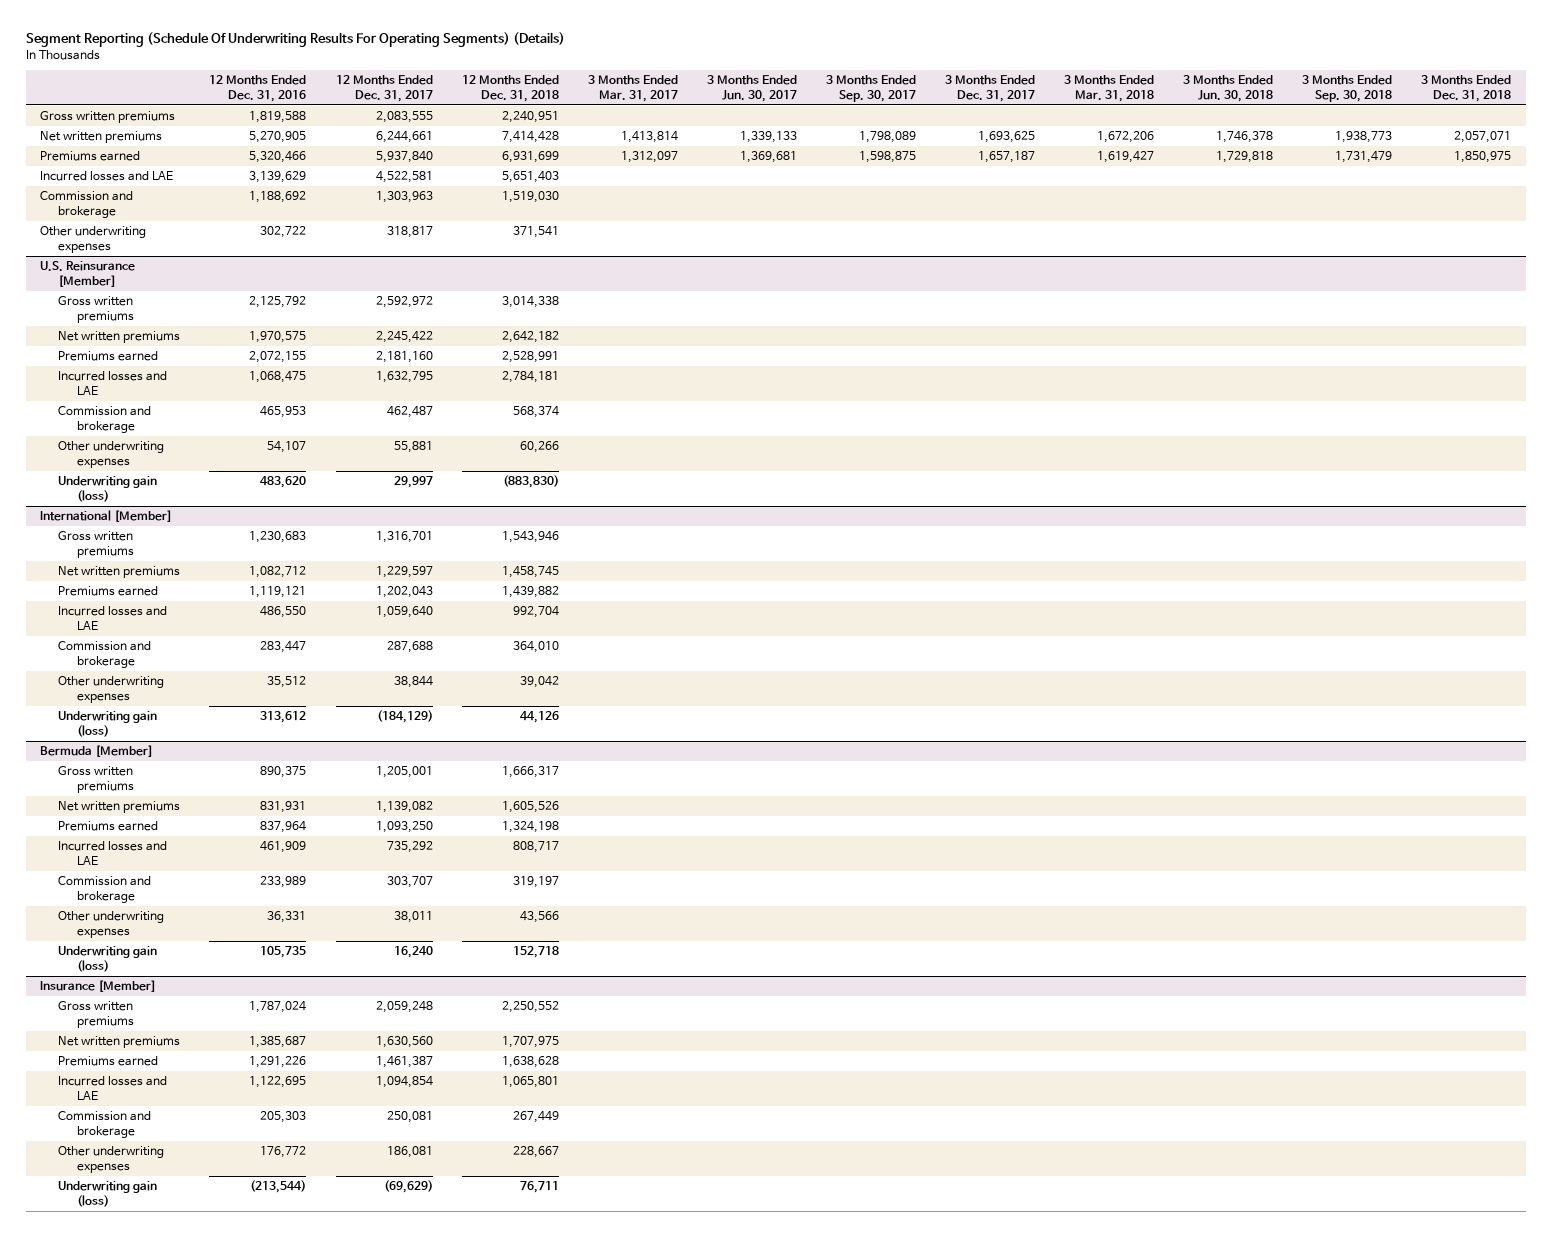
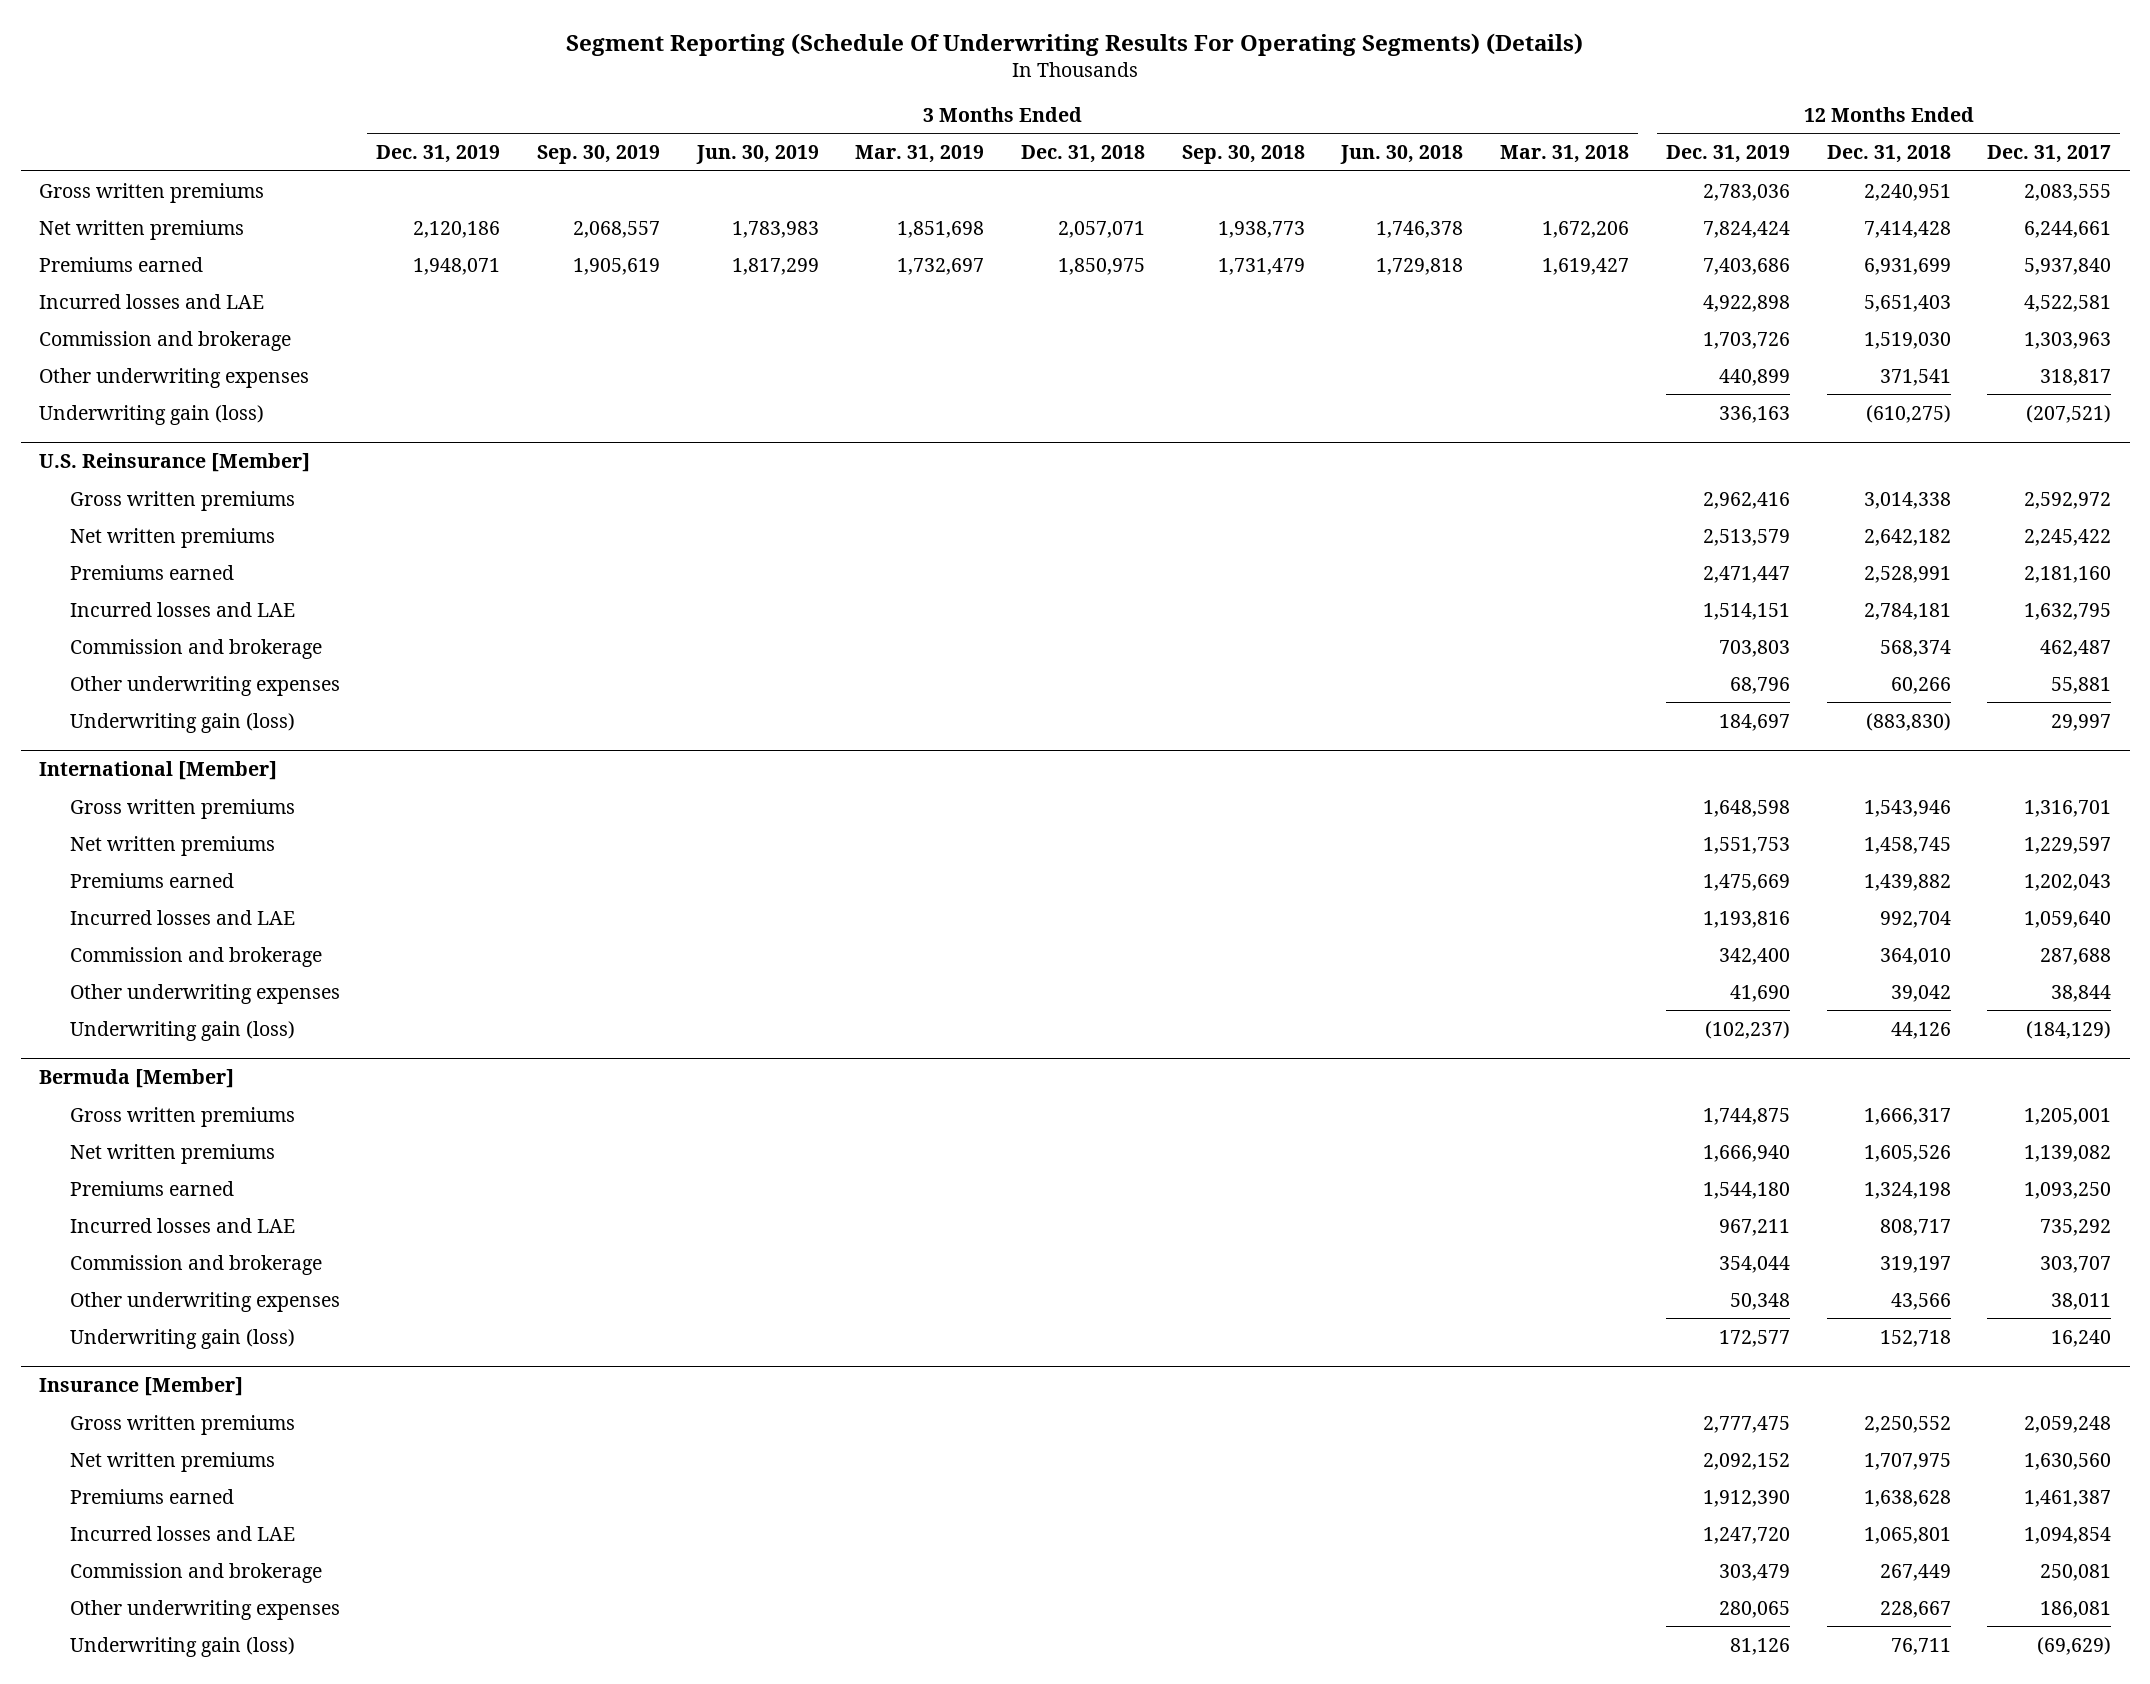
- | 12 Months Ended Dec. 31, 2016 | 12 Months Ended Dec. 31, 2017 | 12 Months Ended Dec. 31, 2018 | 3 Months Ended Mar. 31, 2017 | 3 Months Ended Jun. 30, 2017 | 3 Months Ended Sep. 30, 2017 | 3 Months Ended Dec. 31, 2017 | 3 Months Ended Mar. 31, 2018 | 3 Months Ended Jun. 30, 2018 | 3 Months Ended Sep. 30, 2018 | 3 Months Ended Dec. 31, 2018
+ | 3 Months Ended Dec. 31, 2019 | 3 Months Ended Sep. 30, 2019 | 3 Months Ended Jun. 30, 2019 | 3 Months Ended Mar. 31, 2019 | 3 Months Ended Dec. 31, 2018 | 3 Months Ended Sep. 30, 2018 | 3 Months Ended Jun. 30, 2018 | 3 Months Ended Mar. 31, 2018 | 12 Months Ended Dec. 31, 2019 | 12 Months Ended Dec. 31, 2018 | 12 Months Ended Dec. 31, 2017
+ Underwriting gain (loss) | | | | | | | | | 336,163 | (610,275) | (207,521)

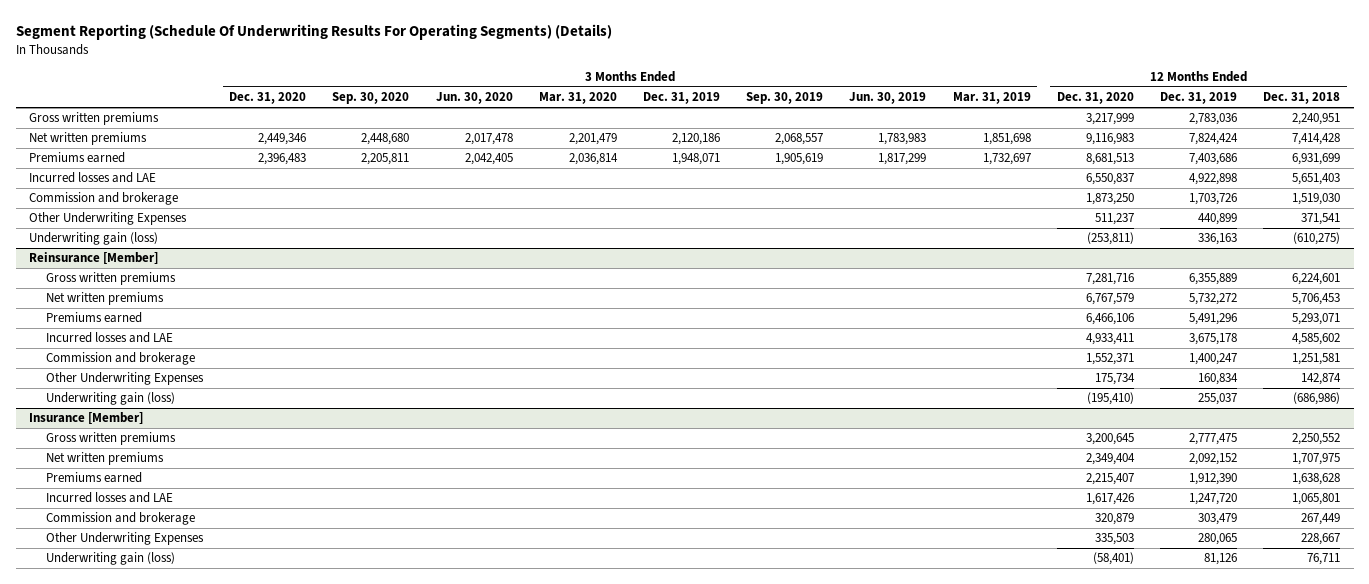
- | 3 Months Ended Dec. 31, 2019 | 3 Months Ended Sep. 30, 2019 | 3 Months Ended Jun. 30, 2019 | 3 Months Ended Mar. 31, 2019 | 3 Months Ended Dec. 31, 2018 | 3 Months Ended Sep. 30, 2018 | 3 Months Ended Jun. 30, 2018 | 3 Months Ended Mar. 31, 2018 | 12 Months Ended Dec. 31, 2019 | 12 Months Ended Dec. 31, 2018 | 12 Months Ended Dec. 31, 2017
+ | 3 Months Ended Dec. 31, 2020 | 3 Months Ended Sep. 30, 2020 | 3 Months Ended Jun. 30, 2020 | 3 Months Ended Mar. 31, 2020 | 3 Months Ended Dec. 31, 2019 | 3 Months Ended Sep. 30, 2019 | 3 Months Ended Jun. 30, 2019 | 3 Months Ended Mar. 31, 2019 | 12 Months Ended Dec. 31, 2020 | 12 Months Ended Dec. 31, 2019 | 12 Months Ended Dec. 31, 2018
- Other underwriting expenses | | | | | | | | | 440,899 | 371,541 | 318,817
+ Other Underwriting Expenses | | | | | | | | | 511,237 | 440,899 | 371,541
- U.S. Reinsurance [Member]
- Gross written premiums | | | | | | | | | 2,962,416 | 3,014,338 | 2,592,972
- Net written premiums | | | | | | | | | 2,513,579 | 2,642,182 | 2,245,422
- Premiums earned | | | | | | | | | 2,471,447 | 2,528,991 | 2,181,160
- Incurred losses and LAE | | | | | | | | | 1,514,151 | 2,784,181 | 1,632,795
- Commission and brokerage | | | | | | | | | 703,803 | 568,374 | 462,487
- Other underwriting expenses | | | | | | | | | 68,796 | 60,266 | 55,881
- Underwriting gain (loss) | | | | | | | | | 184,697 | (883,830) | 29,997
- International [Member]
- Gross written premiums | | | | | | | | | 1,648,598 | 1,543,946 | 1,316,701
- Net written premiums | | | | | | | | | 1,551,753 | 1,458,745 | 1,229,597
- Premiums earned | | | | | | | | | 1,475,669 | 1,439,882 | 1,202,043
- Incurred losses and LAE | | | | | | | | | 1,193,816 | 992,704 | 1,059,640
- Commission and brokerage | | | | | | | | | 342,400 | 364,010 | 287,688
- Other underwriting expenses | | | | | | | | | 41,690 | 39,042 | 38,844
- Underwriting gain (loss) | | | | | | | | | (102,237) | 44,126 | (184,129)
- Bermuda [Member]
- Gross written premiums | | | | | | | | | 1,744,875 | 1,666,317 | 1,205,001
- Net written premiums | | | | | | | | | 1,666,940 | 1,605,526 | 1,139,082
- Premiums earned | | | | | | | | | 1,544,180 | 1,324,198 | 1,093,250
- Incurred losses and LAE | | | | | | | | | 967,211 | 808,717 | 735,292
- Commission and brokerage | | | | | | | | | 354,044 | 319,197 | 303,707
- Other underwriting expenses | | | | | | | | | 50,348 | 43,566 | 38,011
- Underwriting gain (loss) | | | | | | | | | 172,577 | 152,718 | 16,240
+ Reinsurance [Member]
+ Gross written premiums | | | | | | | | | 7,281,716 | 6,355,889 | 6,224,601
+ Net written premiums | | | | | | | | | 6,767,579 | 5,732,272 | 5,706,453
+ Premiums earned | | | | | | | | | 6,466,106 | 5,491,296 | 5,293,071
+ Incurred losses and LAE | | | | | | | | | 4,933,411 | 3,675,178 | 4,585,602
+ Commission and brokerage | | | | | | | | | 1,552,371 | 1,400,247 | 1,251,581
+ Other Underwriting Expenses | | | | | | | | | 175,734 | 160,834 | 142,874
+ Underwriting gain (loss) | | | | | | | | | (195,410) | 255,037 | (686,986)
@ Insurance [Member]
- Other underwriting expenses | | | | | | | | | 280,065 | 228,667 | 186,081
+ Other Underwriting Expenses | | | | | | | | | 335,503 | 280,065 | 228,667

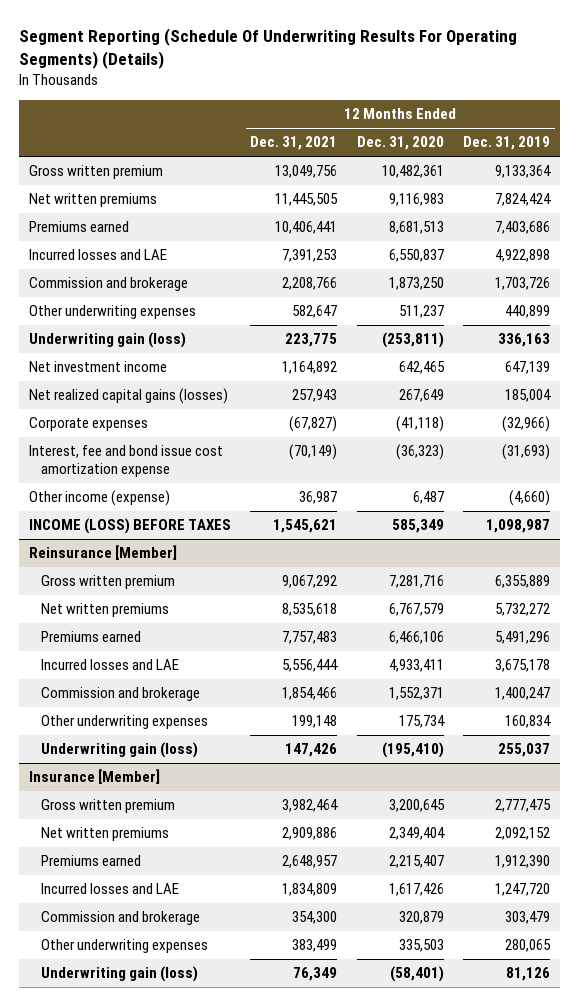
- | 3 Months Ended Dec. 31, 2020 | 3 Months Ended Sep. 30, 2020 | 3 Months Ended Jun. 30, 2020 | 3 Months Ended Mar. 31, 2020 | 3 Months Ended Dec. 31, 2019 | 3 Months Ended Sep. 30, 2019 | 3 Months Ended Jun. 30, 2019 | 3 Months Ended Mar. 31, 2019 | 12 Months Ended Dec. 31, 2020 | 12 Months Ended Dec. 31, 2019 | 12 Months Ended Dec. 31, 2018
+ | 12 Months Ended Dec. 31, 2021 | 12 Months Ended Dec. 31, 2020 | 12 Months Ended Dec. 31, 2019
- Gross written premiums | | | | | | | | | 3,217,999 | 2,783,036 | 2,240,951
+ Gross written premium | 13,049,756 | 10,482,361 | 9,133,364
- Other Underwriting Expenses | | | | | | | | | 511,237 | 440,899 | 371,541
+ Other underwriting expenses | 582,647 | 511,237 | 440,899
+ Net investment income | 1,164,892 | 642,465 | 647,139
+ Net realized capital gains (losses) | 257,943 | 267,649 | 185,004
+ Corporate expenses | (67,827) | (41,118) | (32,966)
+ Interest, fee and bond issue cost amortization expense | (70,149) | (36,323) | (31,693)
+ Other income (expense) | 36,987 | 6,487 | (4,660)
+ INCOME (LOSS) BEFORE TAXES | 1,545,621 | 585,349 | 1,098,987
@ Reinsurance [Member]
- Gross written premiums | | | | | | | | | 7,281,716 | 6,355,889 | 6,224,601
+ Gross written premium | 9,067,292 | 7,281,716 | 6,355,889
- Other Underwriting Expenses | | | | | | | | | 175,734 | 160,834 | 142,874
+ Other underwriting expenses | 199,148 | 175,734 | 160,834
@ Insurance [Member]
- Gross written premiums | | | | | | | | | 3,200,645 | 2,777,475 | 2,250,552
+ Gross written premium | 3,982,464 | 3,200,645 | 2,777,475
- Other Underwriting Expenses | | | | | | | | | 335,503 | 280,065 | 228,667
+ Other underwriting expenses | 383,499 | 335,503 | 280,065

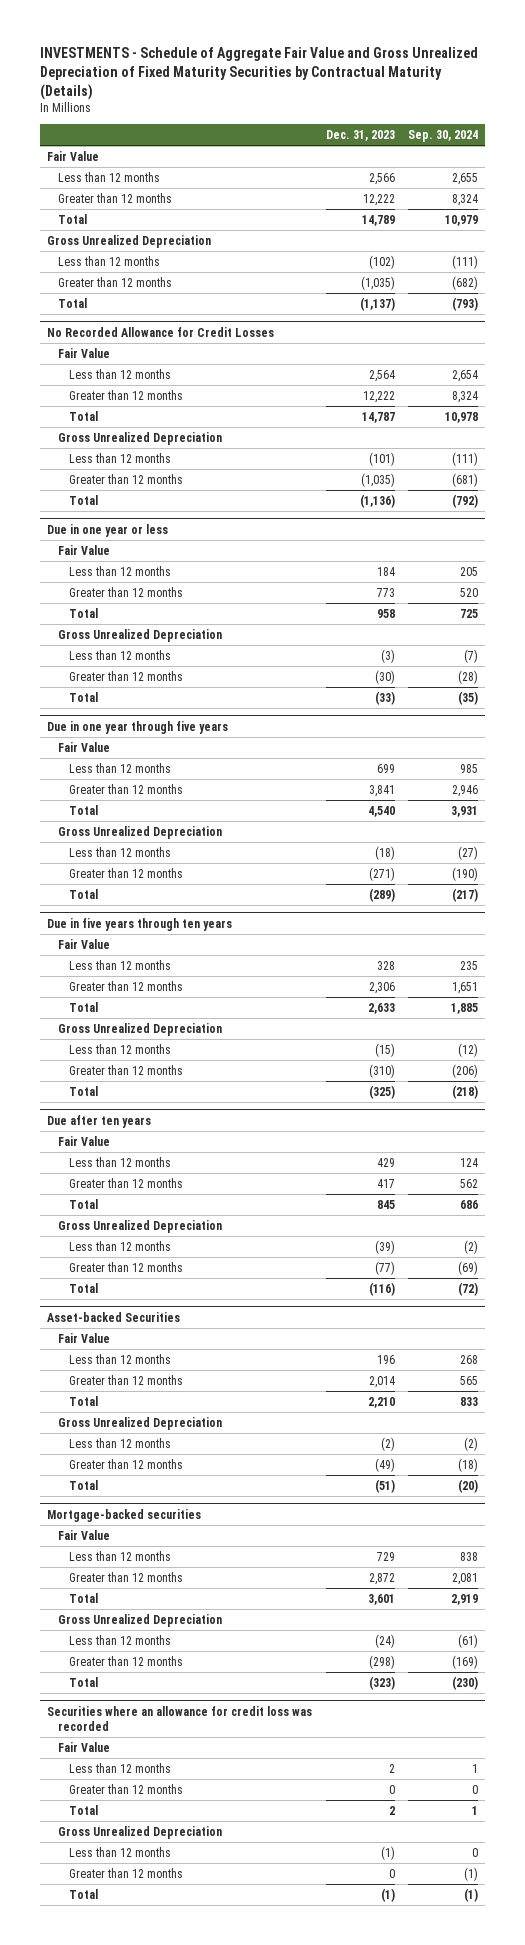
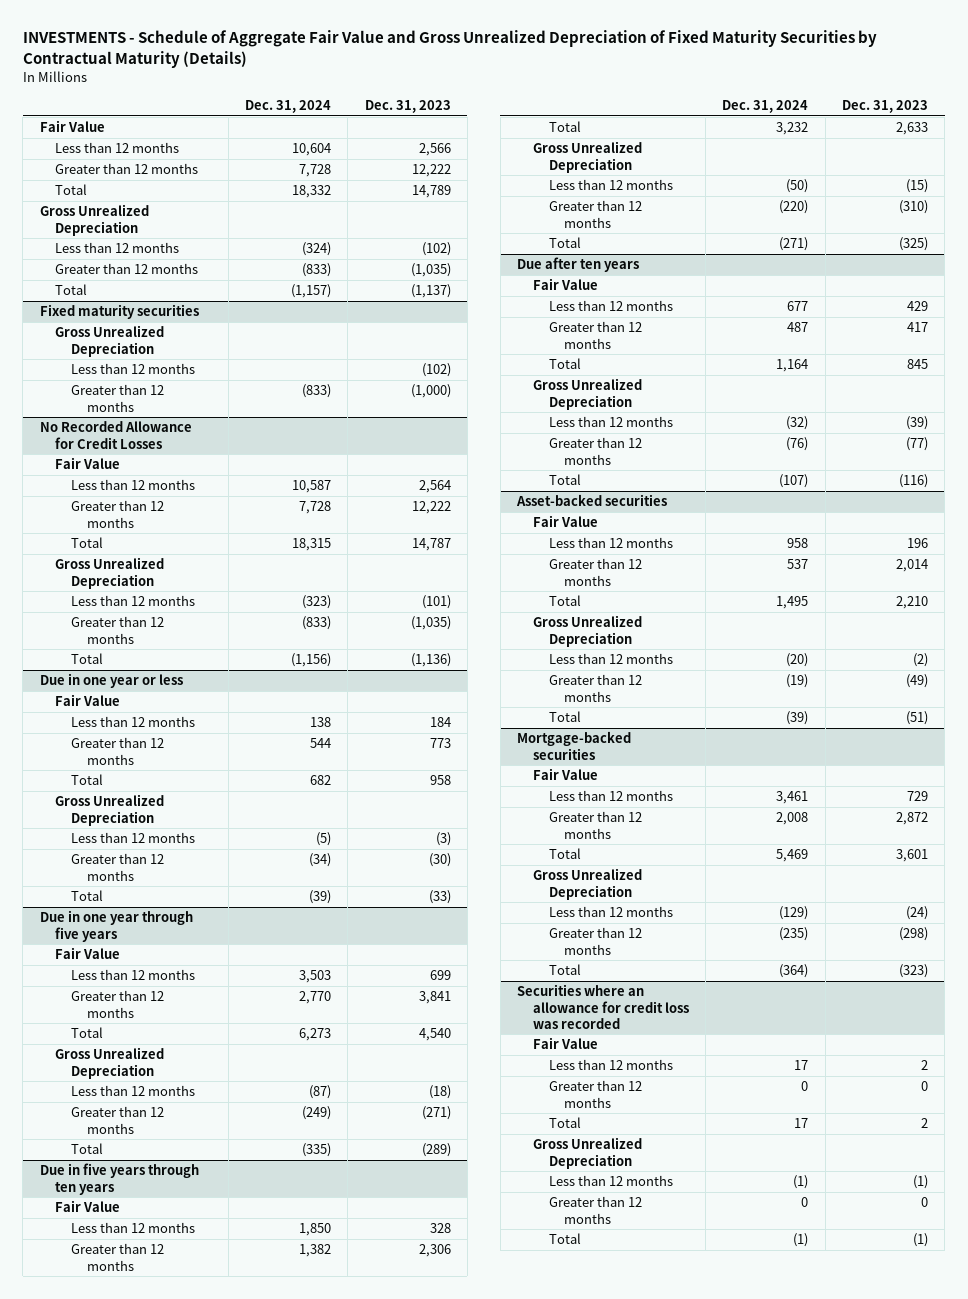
- | Dec. 31, 2023 | Sep. 30, 2024
+ | Dec. 31, 2024 | Dec. 31, 2023
+ Fixed maturity securities
+ Gross Unrealized Depreciation
+ Less than 12 months | | (102)
+ Greater than 12 months | (833) | (1,000)
- Asset-backed Securities
+ Asset-backed securities

